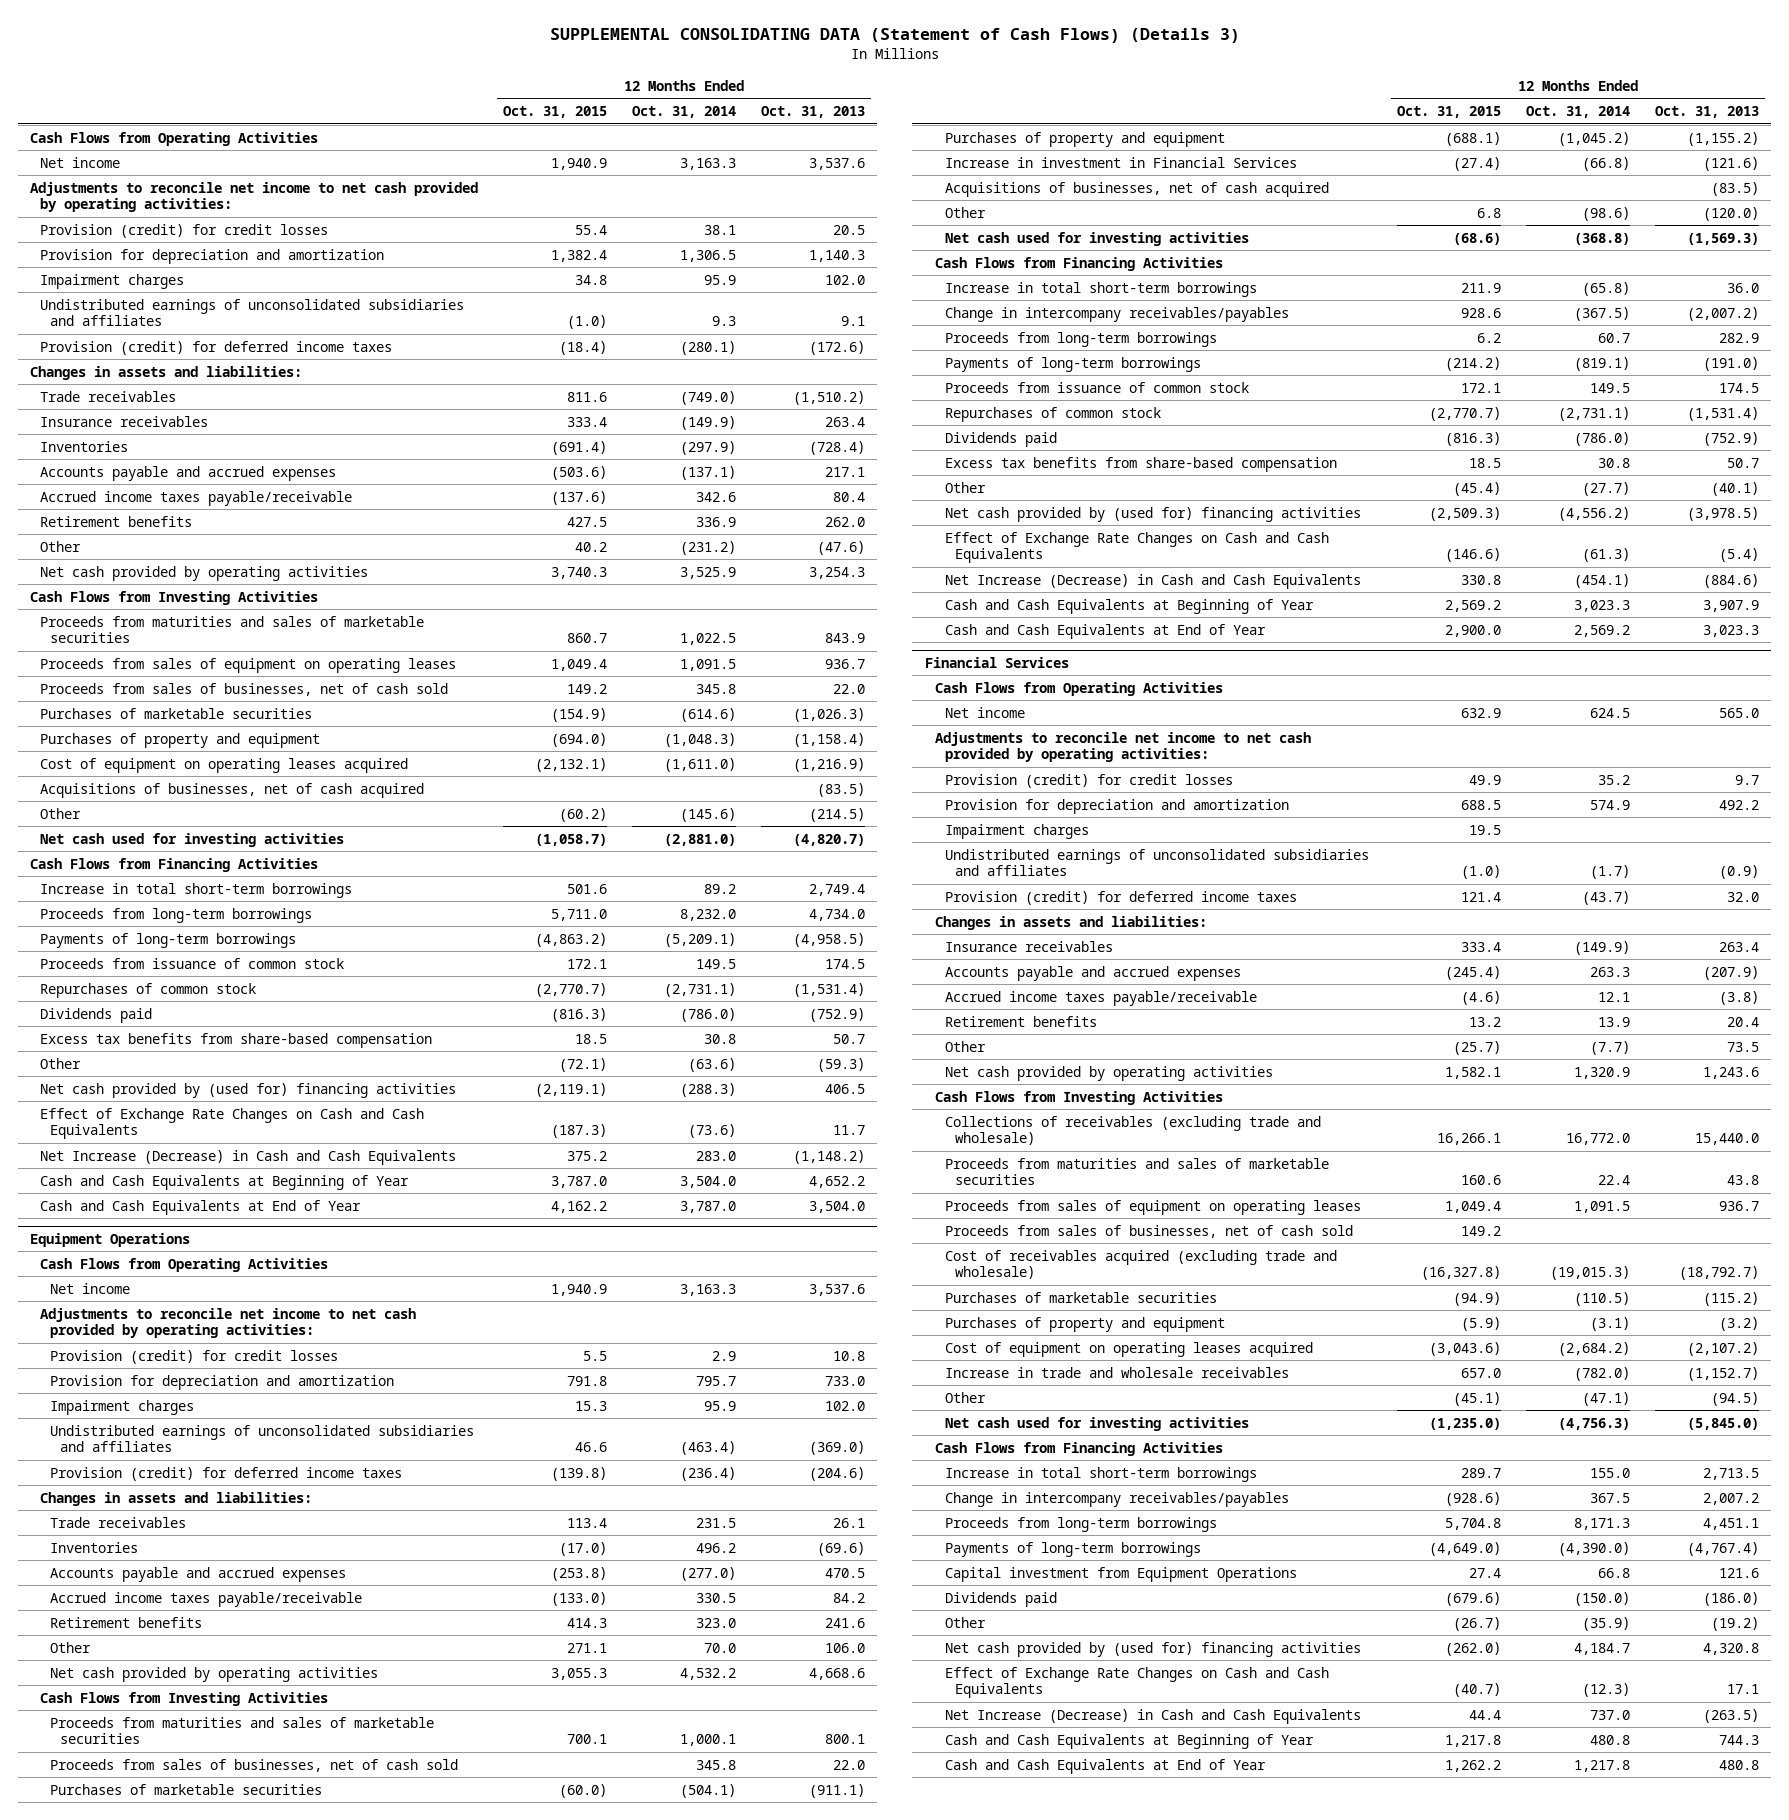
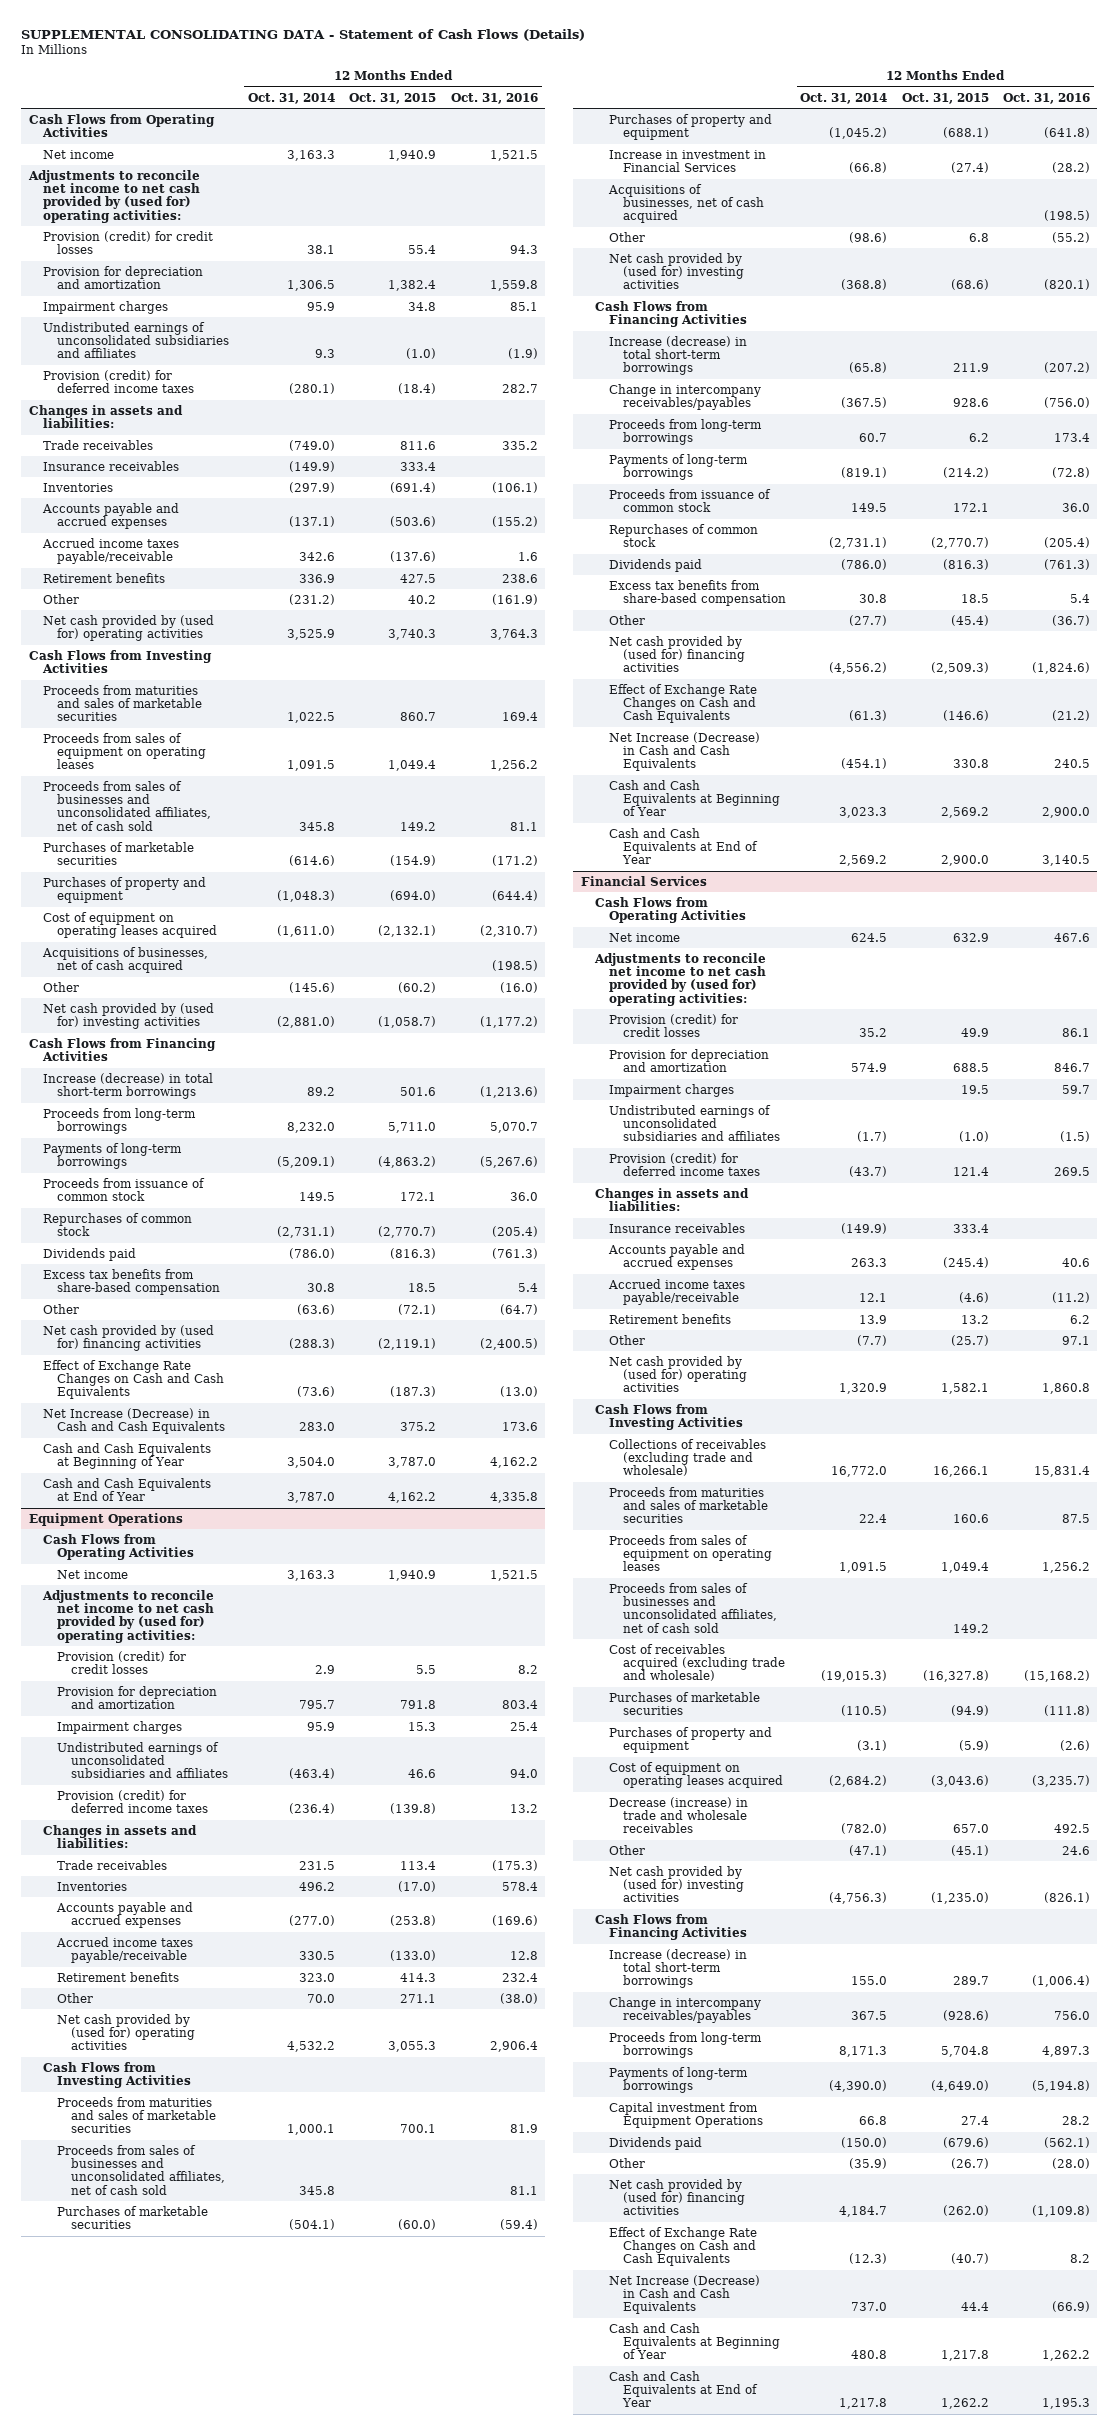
- SUPPLEMENTAL CONSOLIDATING DATA (Statement of Cash Flows) (Details 3)
+ SUPPLEMENTAL CONSOLIDATING DATA - Statement of Cash Flows (Details)
- | 12 Months Ended Oct. 31, 2015 | 12 Months Ended Oct. 31, 2014 | 12 Months Ended Oct. 31, 2013
+ | 12 Months Ended Oct. 31, 2014 | 12 Months Ended Oct. 31, 2015 | 12 Months Ended Oct. 31, 2016
- Adjustments to reconcile net income to net cash provided by operating activities:
+ Adjustments to reconcile net income to net cash provided by (used for) operating activities:
- Net cash provided by operating activities | 3,740.3 | 3,525.9 | 3,254.3
+ Net cash provided by (used for) operating activities | 3,525.9 | 3,740.3 | 3,764.3
- Proceeds from sales of businesses, net of cash sold | 149.2 | 345.8 | 22.0
+ Proceeds from sales of businesses and unconsolidated affiliates, net of cash sold | 345.8 | 149.2 | 81.1
- Net cash used for investing activities | (1,058.7) | (2,881.0) | (4,820.7)
+ Net cash provided by (used for) investing activities | (2,881.0) | (1,058.7) | (1,177.2)
- Increase in total short-term borrowings | 501.6 | 89.2 | 2,749.4
+ Increase (decrease) in total short-term borrowings | 89.2 | 501.6 | (1,213.6)
@ Equipment Operations
- Adjustments to reconcile net income to net cash provided by operating activities:
+ Adjustments to reconcile net income to net cash provided by (used for) operating activities:
- Net cash provided by operating activities | 3,055.3 | 4,532.2 | 4,668.6
+ Net cash provided by (used for) operating activities | 4,532.2 | 3,055.3 | 2,906.4
- Proceeds from sales of businesses, net of cash sold | | 345.8 | 22.0
+ Proceeds from sales of businesses and unconsolidated affiliates, net of cash sold | 345.8 | | 81.1
- Net cash used for investing activities | (68.6) | (368.8) | (1,569.3)
+ Net cash provided by (used for) investing activities | (368.8) | (68.6) | (820.1)
- Increase in total short-term borrowings | 211.9 | (65.8) | 36.0
+ Increase (decrease) in total short-term borrowings | (65.8) | 211.9 | (207.2)
@ Financial Services
- Adjustments to reconcile net income to net cash provided by operating activities:
+ Adjustments to reconcile net income to net cash provided by (used for) operating activities:
- Net cash provided by operating activities | 1,582.1 | 1,320.9 | 1,243.6
+ Net cash provided by (used for) operating activities | 1,320.9 | 1,582.1 | 1,860.8
- Proceeds from sales of businesses, net of cash sold | 149.2 | |
+ Proceeds from sales of businesses and unconsolidated affiliates, net of cash sold | | 149.2 |
- Increase in trade and wholesale receivables | 657.0 | (782.0) | (1,152.7)
+ Decrease (increase) in trade and wholesale receivables | (782.0) | 657.0 | 492.5
- Net cash used for investing activities | (1,235.0) | (4,756.3) | (5,845.0)
+ Net cash provided by (used for) investing activities | (4,756.3) | (1,235.0) | (826.1)
- Increase in total short-term borrowings | 289.7 | 155.0 | 2,713.5
+ Increase (decrease) in total short-term borrowings | 155.0 | 289.7 | (1,006.4)

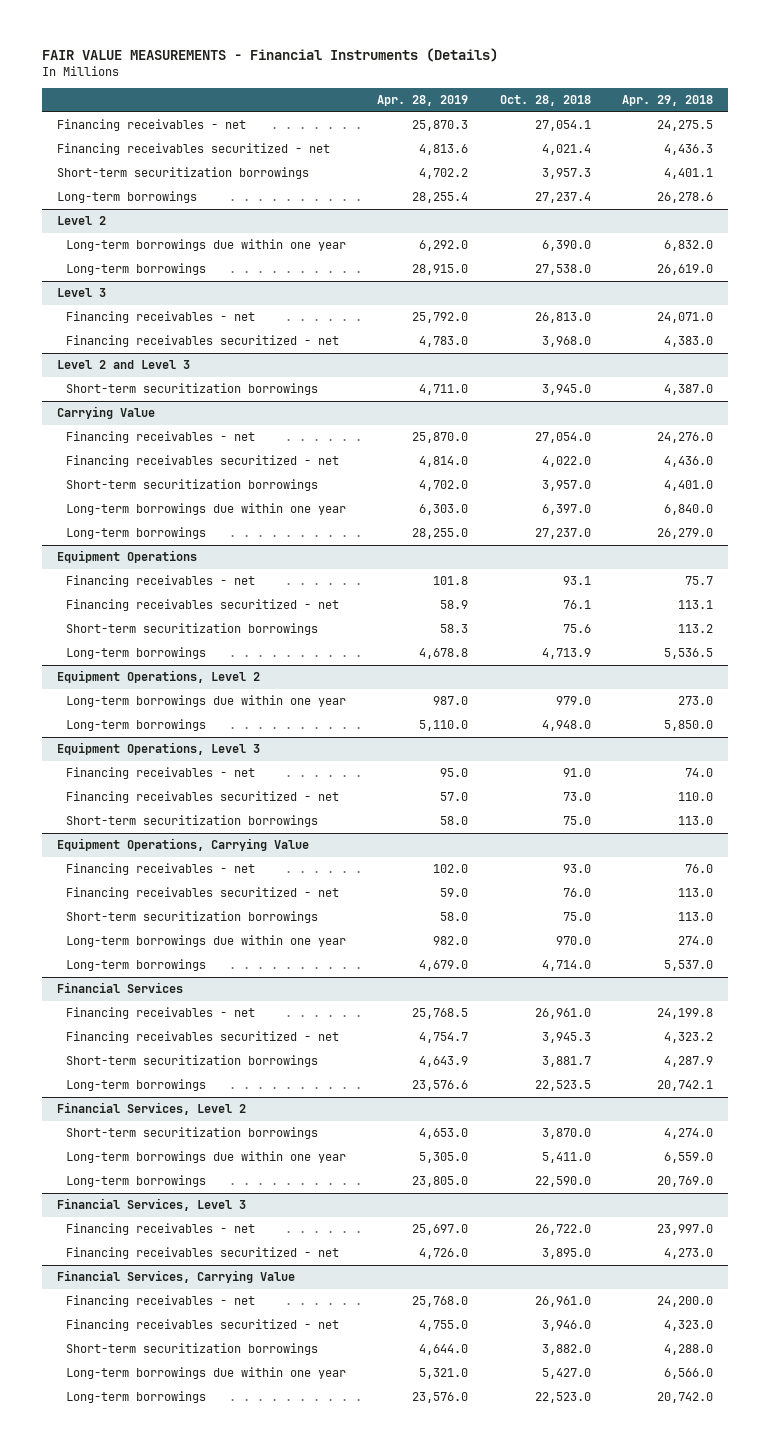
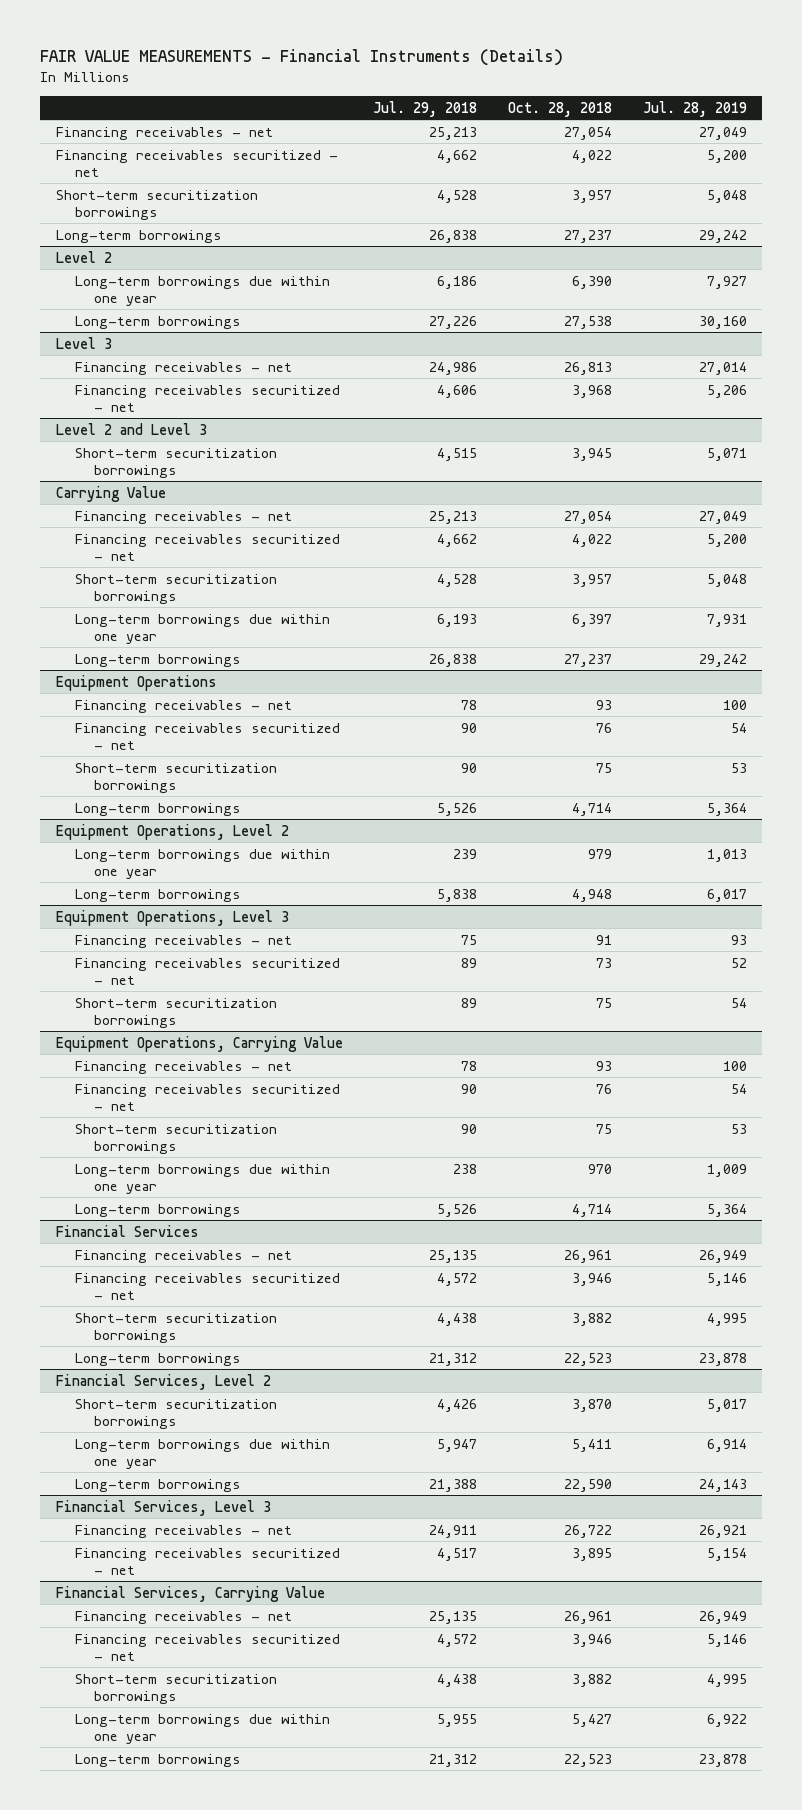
- | Apr. 28, 2019 | Oct. 28, 2018 | Apr. 29, 2018
+ | Jul. 29, 2018 | Oct. 28, 2018 | Jul. 28, 2019
- Financing receivables - net | 25,870.3 | 27,054.1 | 24,275.5
- Financing receivables securitized - net | 4,813.6 | 4,021.4 | 4,436.3
- Short-term securitization borrowings | 4,702.2 | 3,957.3 | 4,401.1
- Long-term borrowings | 28,255.4 | 27,237.4 | 26,278.6
+ Financing receivables - net | 25,213 | 27,054 | 27,049
+ Financing receivables securitized - net | 4,662 | 4,022 | 5,200
+ Short-term securitization borrowings | 4,528 | 3,957 | 5,048
+ Long-term borrowings | 26,838 | 27,237 | 29,242
@ Level 2
- Long-term borrowings due within one year | 6,292.0 | 6,390.0 | 6,832.0
- Long-term borrowings | 28,915.0 | 27,538.0 | 26,619.0
+ Long-term borrowings due within one year | 6,186 | 6,390 | 7,927
+ Long-term borrowings | 27,226 | 27,538 | 30,160
@ Level 3
- Financing receivables - net | 25,792.0 | 26,813.0 | 24,071.0
- Financing receivables securitized - net | 4,783.0 | 3,968.0 | 4,383.0
+ Financing receivables - net | 24,986 | 26,813 | 27,014
+ Financing receivables securitized - net | 4,606 | 3,968 | 5,206
@ Level 2 and Level 3
- Short-term securitization borrowings | 4,711.0 | 3,945.0 | 4,387.0
+ Short-term securitization borrowings | 4,515 | 3,945 | 5,071
@ Carrying Value
- Financing receivables - net | 25,870.0 | 27,054.0 | 24,276.0
- Financing receivables securitized - net | 4,814.0 | 4,022.0 | 4,436.0
- Short-term securitization borrowings | 4,702.0 | 3,957.0 | 4,401.0
- Long-term borrowings due within one year | 6,303.0 | 6,397.0 | 6,840.0
- Long-term borrowings | 28,255.0 | 27,237.0 | 26,279.0
+ Financing receivables - net | 25,213 | 27,054 | 27,049
+ Financing receivables securitized - net | 4,662 | 4,022 | 5,200
+ Short-term securitization borrowings | 4,528 | 3,957 | 5,048
+ Long-term borrowings due within one year | 6,193 | 6,397 | 7,931
+ Long-term borrowings | 26,838 | 27,237 | 29,242
@ Equipment Operations
- Financing receivables - net | 101.8 | 93.1 | 75.7
- Financing receivables securitized - net | 58.9 | 76.1 | 113.1
- Short-term securitization borrowings | 58.3 | 75.6 | 113.2
- Long-term borrowings | 4,678.8 | 4,713.9 | 5,536.5
+ Financing receivables - net | 78 | 93 | 100
+ Financing receivables securitized - net | 90 | 76 | 54
+ Short-term securitization borrowings | 90 | 75 | 53
+ Long-term borrowings | 5,526 | 4,714 | 5,364
@ Equipment Operations, Level 2
- Long-term borrowings due within one year | 987.0 | 979.0 | 273.0
- Long-term borrowings | 5,110.0 | 4,948.0 | 5,850.0
+ Long-term borrowings due within one year | 239 | 979 | 1,013
+ Long-term borrowings | 5,838 | 4,948 | 6,017
@ Equipment Operations, Level 3
- Financing receivables - net | 95.0 | 91.0 | 74.0
- Financing receivables securitized - net | 57.0 | 73.0 | 110.0
- Short-term securitization borrowings | 58.0 | 75.0 | 113.0
+ Financing receivables - net | 75 | 91 | 93
+ Financing receivables securitized - net | 89 | 73 | 52
+ Short-term securitization borrowings | 89 | 75 | 54
@ Equipment Operations, Carrying Value
- Financing receivables - net | 102.0 | 93.0 | 76.0
- Financing receivables securitized - net | 59.0 | 76.0 | 113.0
- Short-term securitization borrowings | 58.0 | 75.0 | 113.0
- Long-term borrowings due within one year | 982.0 | 970.0 | 274.0
- Long-term borrowings | 4,679.0 | 4,714.0 | 5,537.0
+ Financing receivables - net | 78 | 93 | 100
+ Financing receivables securitized - net | 90 | 76 | 54
+ Short-term securitization borrowings | 90 | 75 | 53
+ Long-term borrowings due within one year | 238 | 970 | 1,009
+ Long-term borrowings | 5,526 | 4,714 | 5,364
@ Financial Services
- Financing receivables - net | 25,768.5 | 26,961.0 | 24,199.8
- Financing receivables securitized - net | 4,754.7 | 3,945.3 | 4,323.2
- Short-term securitization borrowings | 4,643.9 | 3,881.7 | 4,287.9
- Long-term borrowings | 23,576.6 | 22,523.5 | 20,742.1
+ Financing receivables - net | 25,135 | 26,961 | 26,949
+ Financing receivables securitized - net | 4,572 | 3,946 | 5,146
+ Short-term securitization borrowings | 4,438 | 3,882 | 4,995
+ Long-term borrowings | 21,312 | 22,523 | 23,878
@ Financial Services, Level 2
- Short-term securitization borrowings | 4,653.0 | 3,870.0 | 4,274.0
- Long-term borrowings due within one year | 5,305.0 | 5,411.0 | 6,559.0
- Long-term borrowings | 23,805.0 | 22,590.0 | 20,769.0
+ Short-term securitization borrowings | 4,426 | 3,870 | 5,017
+ Long-term borrowings due within one year | 5,947 | 5,411 | 6,914
+ Long-term borrowings | 21,388 | 22,590 | 24,143
@ Financial Services, Level 3
- Financing receivables - net | 25,697.0 | 26,722.0 | 23,997.0
- Financing receivables securitized - net | 4,726.0 | 3,895.0 | 4,273.0
+ Financing receivables - net | 24,911 | 26,722 | 26,921
+ Financing receivables securitized - net | 4,517 | 3,895 | 5,154
@ Financial Services, Carrying Value
- Financing receivables - net | 25,768.0 | 26,961.0 | 24,200.0
- Financing receivables securitized - net | 4,755.0 | 3,946.0 | 4,323.0
- Short-term securitization borrowings | 4,644.0 | 3,882.0 | 4,288.0
- Long-term borrowings due within one year | 5,321.0 | 5,427.0 | 6,566.0
- Long-term borrowings | 23,576.0 | 22,523.0 | 20,742.0
+ Financing receivables - net | 25,135 | 26,961 | 26,949
+ Financing receivables securitized - net | 4,572 | 3,946 | 5,146
+ Short-term securitization borrowings | 4,438 | 3,882 | 4,995
+ Long-term borrowings due within one year | 5,955 | 5,427 | 6,922
+ Long-term borrowings | 21,312 | 22,523 | 23,878

